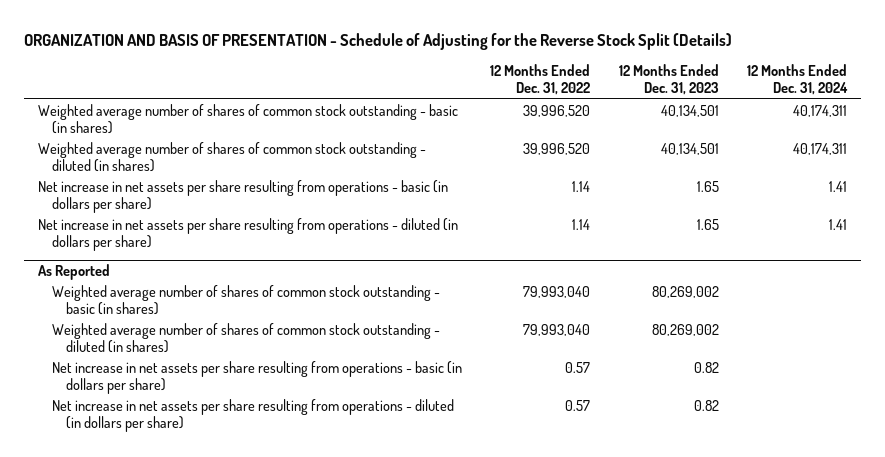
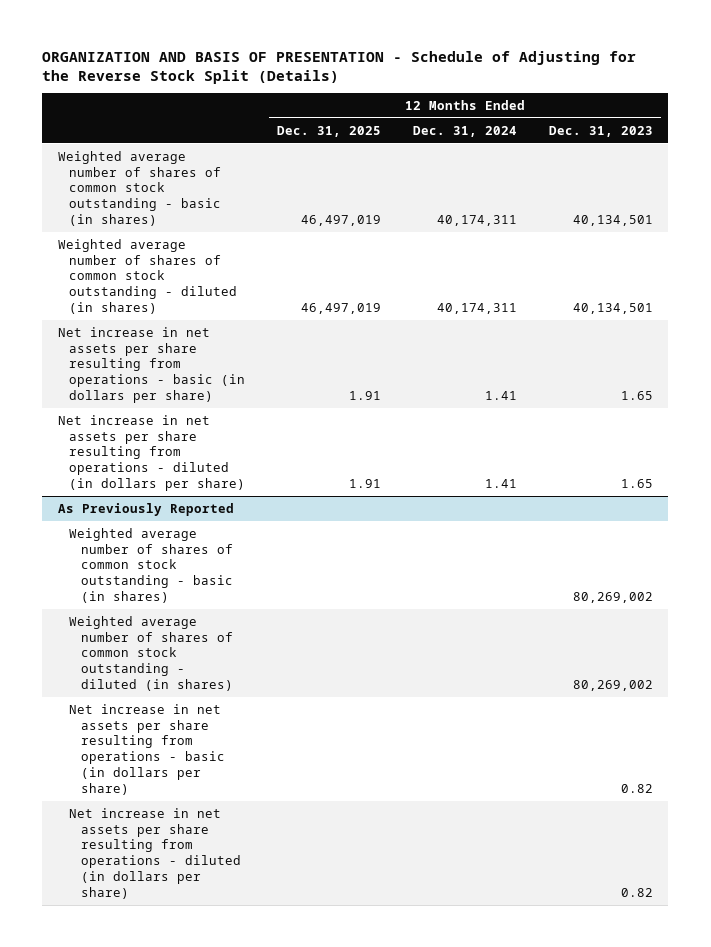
- | 12 Months Ended Dec. 31, 2022 | 12 Months Ended Dec. 31, 2023 | 12 Months Ended Dec. 31, 2024
+ | 12 Months Ended Dec. 31, 2025 | 12 Months Ended Dec. 31, 2024 | 12 Months Ended Dec. 31, 2023
- As Reported
+ As Previously Reported

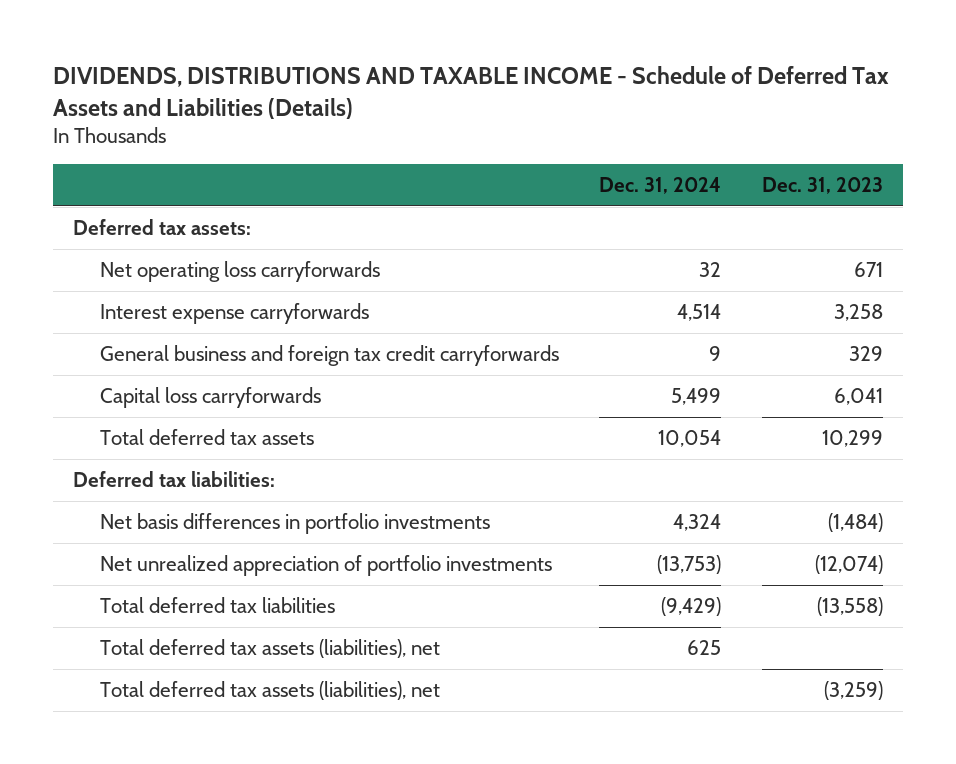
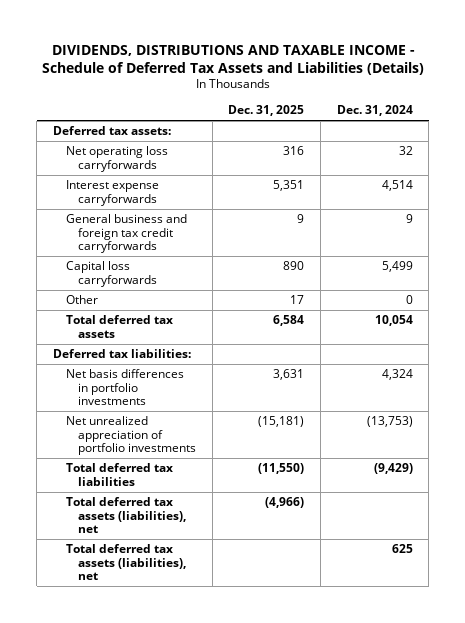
- | Dec. 31, 2024 | Dec. 31, 2023
+ | Dec. 31, 2025 | Dec. 31, 2024
+ Other | 17 | 0
moved down: Total deferred tax assets (liabilities), net | | 625

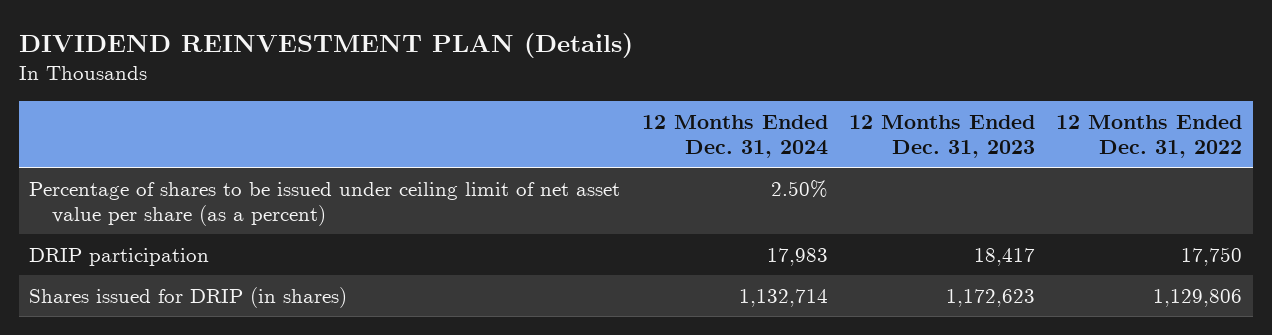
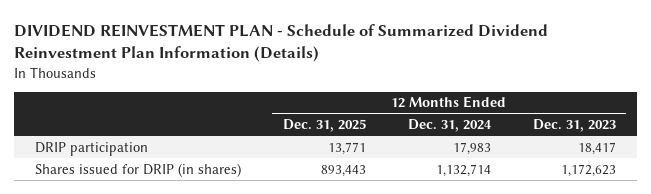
- DIVIDEND REINVESTMENT PLAN (Details)
+ DIVIDEND REINVESTMENT PLAN - Schedule of Summarized Dividend Reinvestment Plan Information (Details)
- | 12 Months Ended Dec. 31, 2024 | 12 Months Ended Dec. 31, 2023 | 12 Months Ended Dec. 31, 2022
+ | 12 Months Ended Dec. 31, 2025 | 12 Months Ended Dec. 31, 2024 | 12 Months Ended Dec. 31, 2023
- Percentage of shares to be issued under ceiling limit of net asset value per share (as a percent) | 2.50% | |

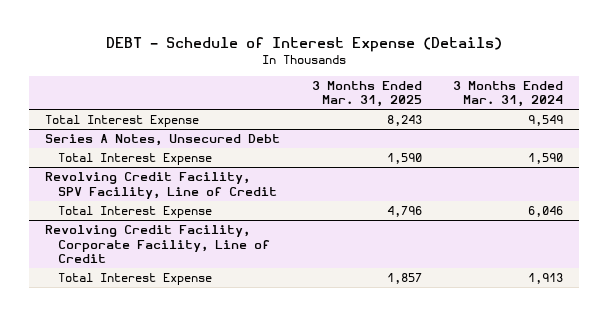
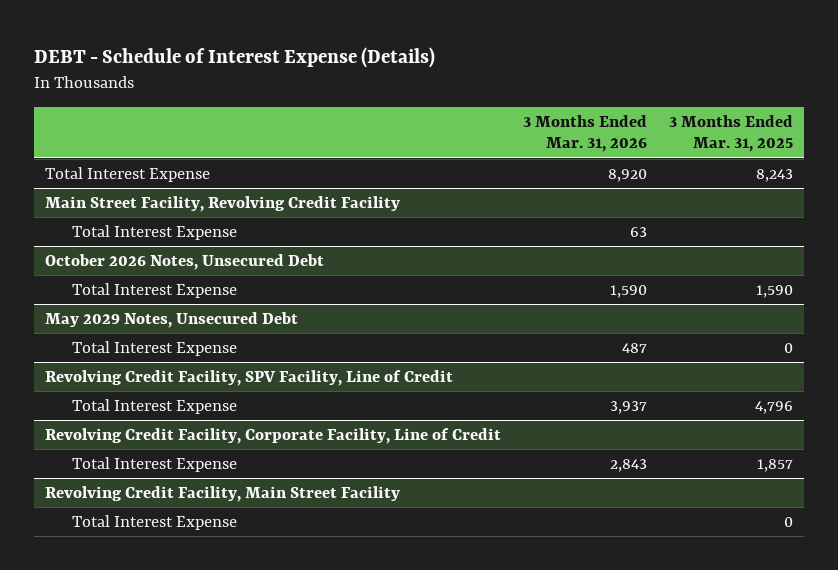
- | 3 Months Ended Mar. 31, 2025 | 3 Months Ended Mar. 31, 2024
+ | 3 Months Ended Mar. 31, 2026 | 3 Months Ended Mar. 31, 2025
- Series A Notes, Unsecured Debt
+ Main Street Facility, Revolving Credit Facility
+ Total Interest Expense | 63 |
+ October 2026 Notes, Unsecured Debt
+ May 2029 Notes, Unsecured Debt
+ Total Interest Expense | 487 | 0
+ Revolving Credit Facility, Main Street Facility
+ Total Interest Expense | | 0

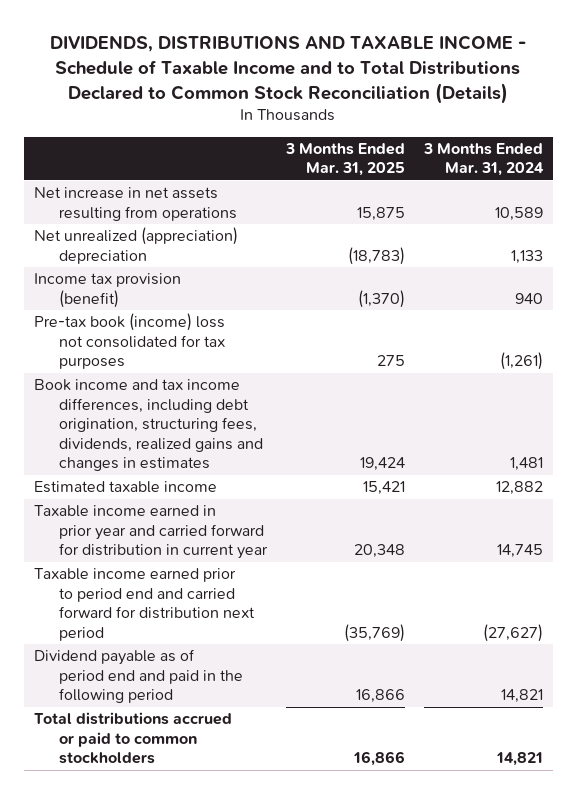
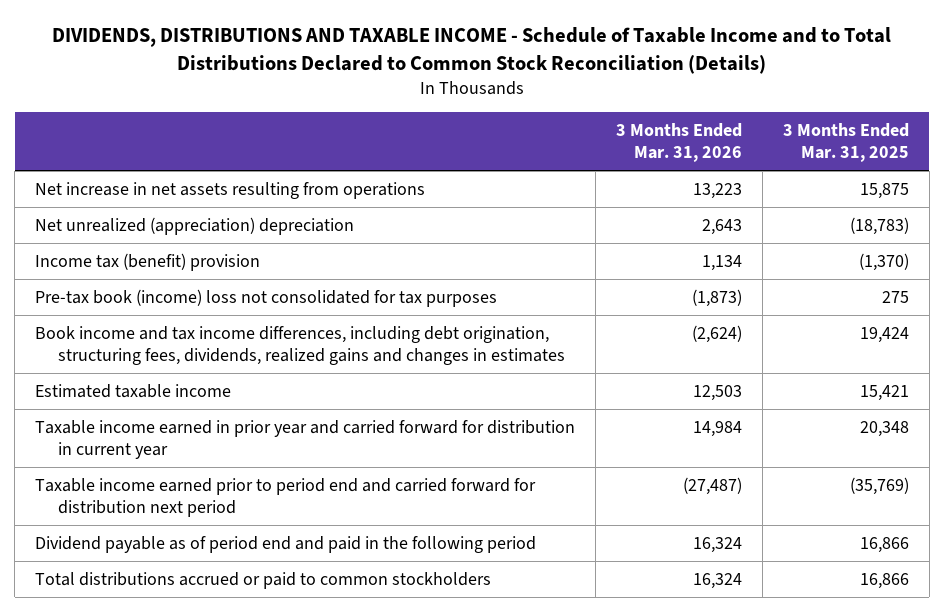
- | 3 Months Ended Mar. 31, 2025 | 3 Months Ended Mar. 31, 2024
+ | 3 Months Ended Mar. 31, 2026 | 3 Months Ended Mar. 31, 2025
- Income tax provision (benefit) | (1,370) | 940
+ Income tax (benefit) provision | 1,134 | (1,370)

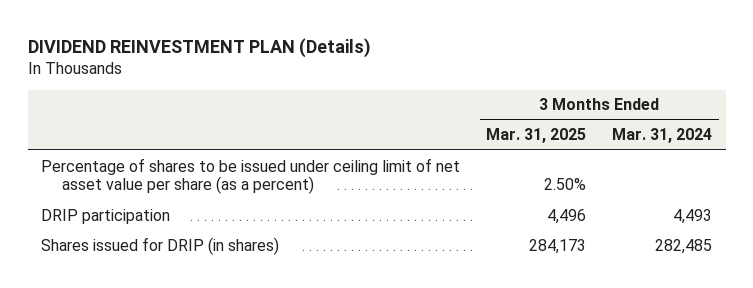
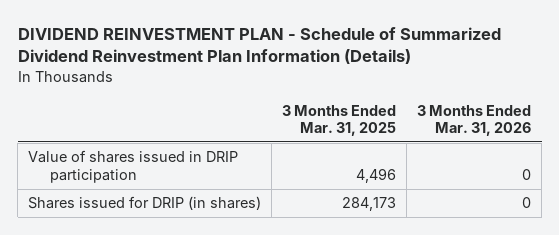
- DIVIDEND REINVESTMENT PLAN (Details)
+ DIVIDEND REINVESTMENT PLAN - Schedule of Summarized Dividend Reinvestment Plan Information (Details)
- | 3 Months Ended Mar. 31, 2025 | 3 Months Ended Mar. 31, 2024
+ | 3 Months Ended Mar. 31, 2025 | 3 Months Ended Mar. 31, 2026
- Percentage of shares to be issued under ceiling limit of net asset value per share (as a percent) | 2.50% |
- DRIP participation | 4,496 | 4,493
+ Value of shares issued in DRIP participation | 4,496 | 0

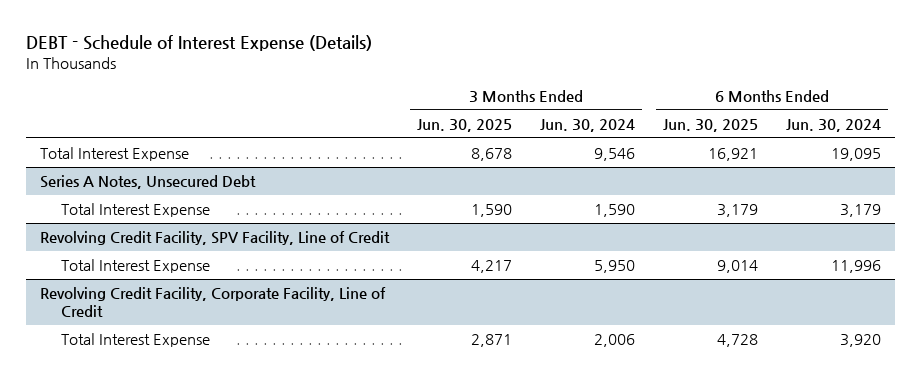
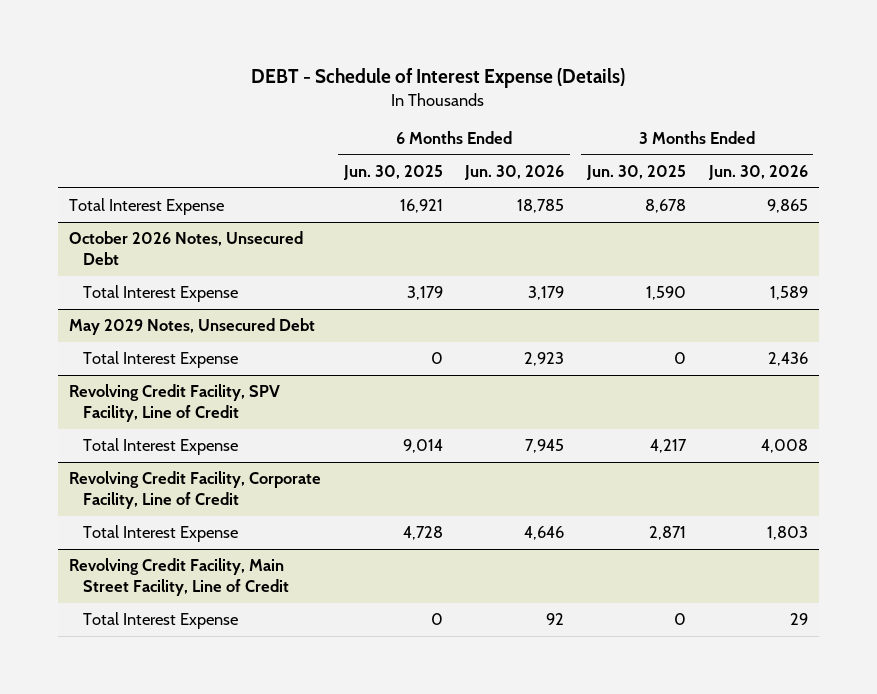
- | 3 Months Ended Jun. 30, 2025 | 3 Months Ended Jun. 30, 2024 | 6 Months Ended Jun. 30, 2025 | 6 Months Ended Jun. 30, 2024
+ | 6 Months Ended Jun. 30, 2025 | 6 Months Ended Jun. 30, 2026 | 3 Months Ended Jun. 30, 2025 | 3 Months Ended Jun. 30, 2026
- Series A Notes, Unsecured Debt
+ October 2026 Notes, Unsecured Debt
+ May 2029 Notes, Unsecured Debt
+ Total Interest Expense | 0 | 2,923 | 0 | 2,436
+ Revolving Credit Facility, Main Street Facility, Line of Credit
+ Total Interest Expense | 0 | 92 | 0 | 29

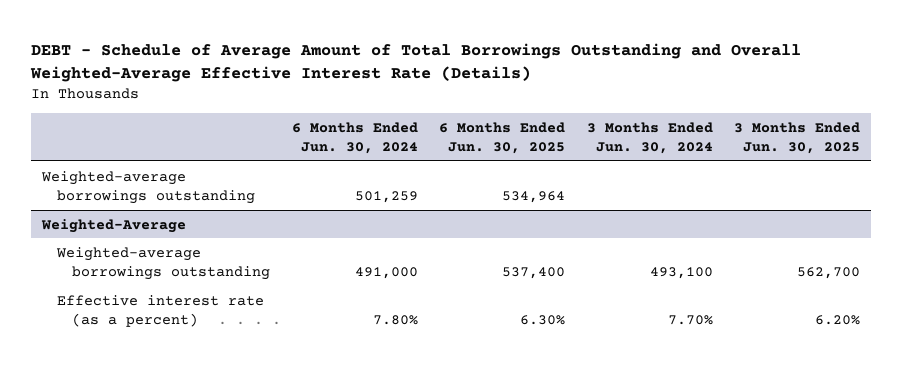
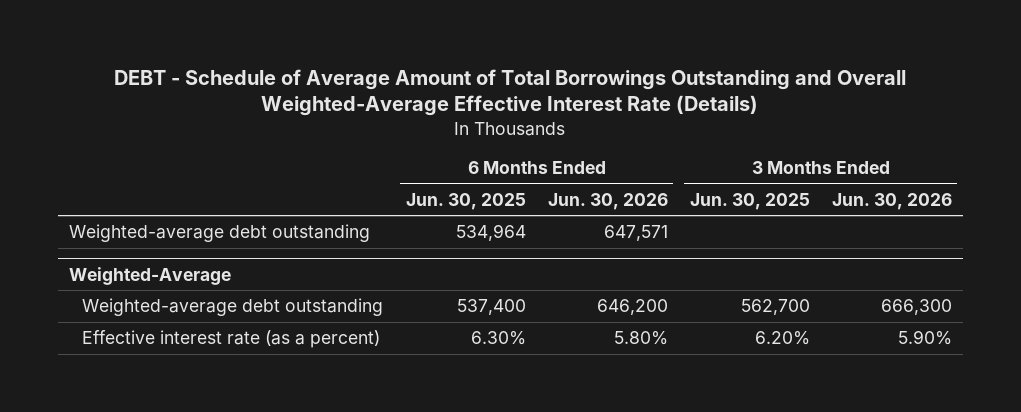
- | 6 Months Ended Jun. 30, 2024 | 6 Months Ended Jun. 30, 2025 | 3 Months Ended Jun. 30, 2024 | 3 Months Ended Jun. 30, 2025
+ | 6 Months Ended Jun. 30, 2025 | 6 Months Ended Jun. 30, 2026 | 3 Months Ended Jun. 30, 2025 | 3 Months Ended Jun. 30, 2026
- Weighted-average borrowings outstanding | 501,259 | 534,964 | |
+ Weighted-average debt outstanding | 534,964 | 647,571 | |
@ Weighted-Average
- Weighted-average borrowings outstanding | 491,000 | 537,400 | 493,100 | 562,700
+ Weighted-average debt outstanding | 537,400 | 646,200 | 562,700 | 666,300

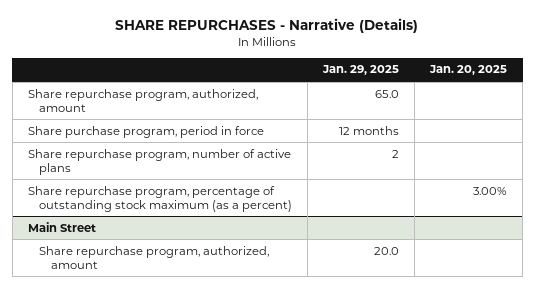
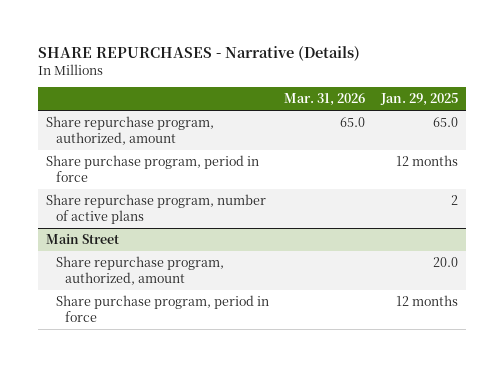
- | Jan. 29, 2025 | Jan. 20, 2025
+ | Mar. 31, 2026 | Jan. 29, 2025
- Share repurchase program, percentage of outstanding stock maximum (as a percent) | | 3.00%
@ Main Street
+ Share purchase program, period in force | | 12 months

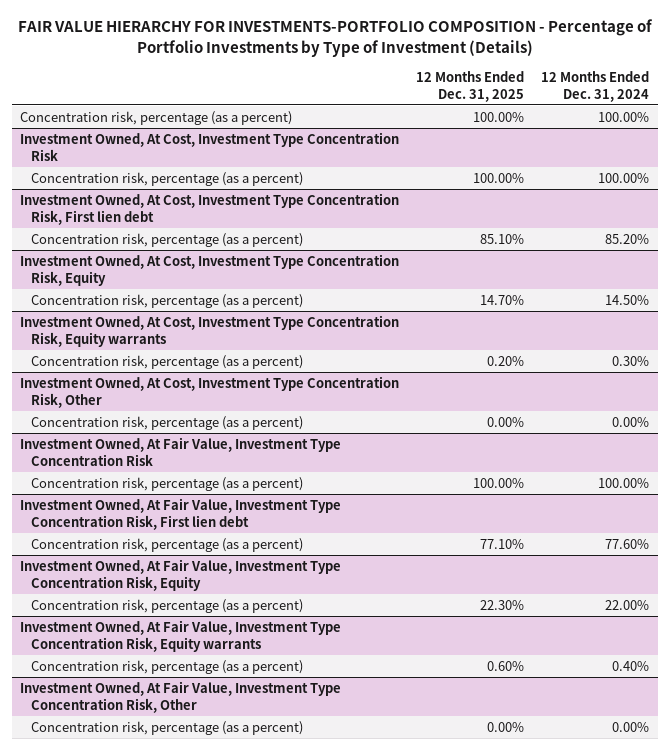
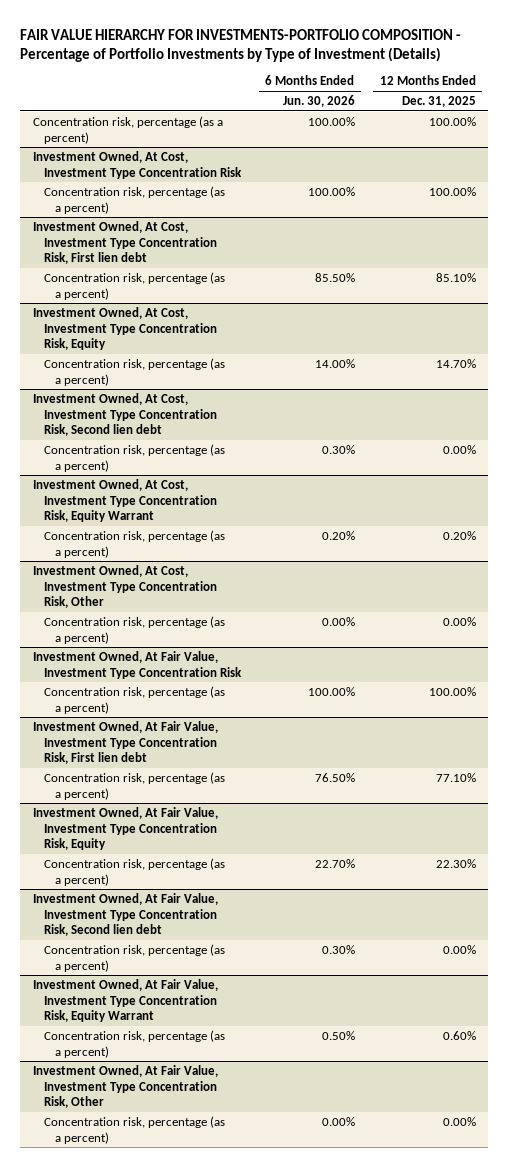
- | 12 Months Ended Dec. 31, 2025 | 12 Months Ended Dec. 31, 2024
+ | 6 Months Ended Jun. 30, 2026 | 12 Months Ended Dec. 31, 2025
- Investment Owned, At Cost, Investment Type Concentration Risk, Equity warrants
+ Investment Owned, At Cost, Investment Type Concentration Risk, Second lien debt
+ Concentration risk, percentage (as a percent) | 0.30% | 0.00%
+ Investment Owned, At Cost, Investment Type Concentration Risk, Equity Warrant
- Investment Owned, At Fair Value, Investment Type Concentration Risk, Equity warrants
+ Investment Owned, At Fair Value, Investment Type Concentration Risk, Second lien debt
+ Concentration risk, percentage (as a percent) | 0.30% | 0.00%
+ Investment Owned, At Fair Value, Investment Type Concentration Risk, Equity Warrant

